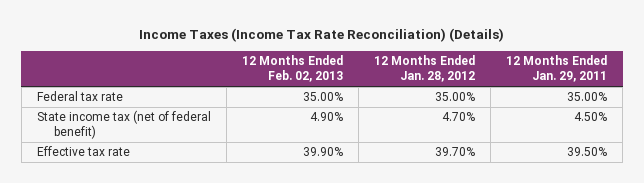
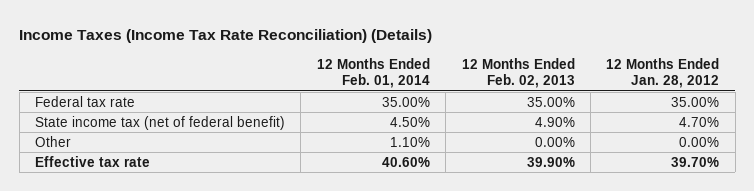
- | 12 Months Ended Feb. 02, 2013 | 12 Months Ended Jan. 28, 2012 | 12 Months Ended Jan. 29, 2011
+ | 12 Months Ended Feb. 01, 2014 | 12 Months Ended Feb. 02, 2013 | 12 Months Ended Jan. 28, 2012
+ Other | 1.10% | 0.00% | 0.00%

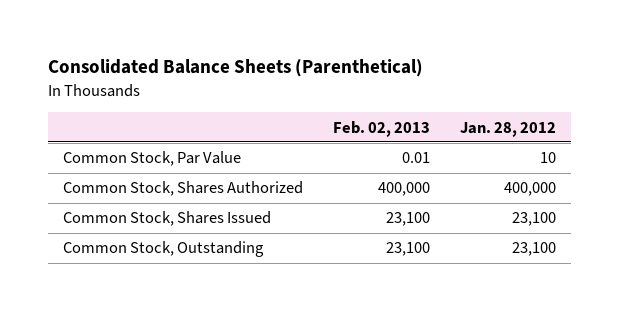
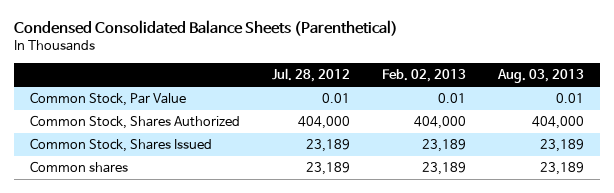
- Consolidated Balance Sheets (Parenthetical)
+ Condensed Consolidated Balance Sheets (Parenthetical)
- | Feb. 02, 2013 | Jan. 28, 2012
+ | Jul. 28, 2012 | Feb. 02, 2013 | Aug. 03, 2013
- Common Stock, Shares Authorized | 400,000 | 400,000
- Common Stock, Shares Issued | 23,100 | 23,100
- Common Stock, Outstanding | 23,100 | 23,100
+ Common Stock, Shares Authorized | 404,000 | 404,000 | 404,000
+ Common Stock, Shares Issued | 23,189 | 23,189 | 23,189
+ Common shares | 23,189 | 23,189 | 23,189

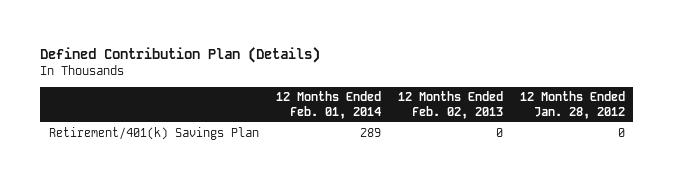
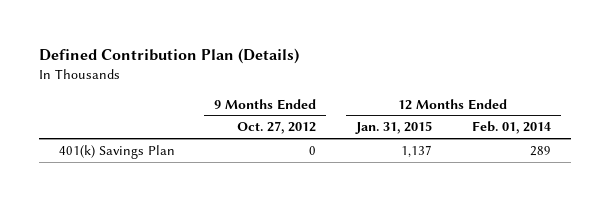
- | 12 Months Ended Feb. 01, 2014 | 12 Months Ended Feb. 02, 2013 | 12 Months Ended Jan. 28, 2012
+ | 9 Months Ended Oct. 27, 2012 | 12 Months Ended Jan. 31, 2015 | 12 Months Ended Feb. 01, 2014
- Retirement/401(k) Savings Plan | 289 | 0 | 0
+ 401(k) Savings Plan | 0 | 1,137 | 289

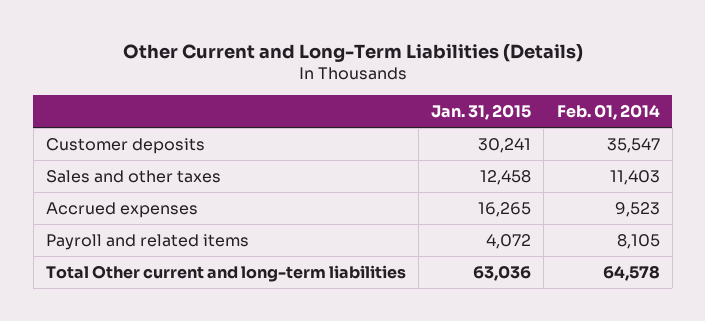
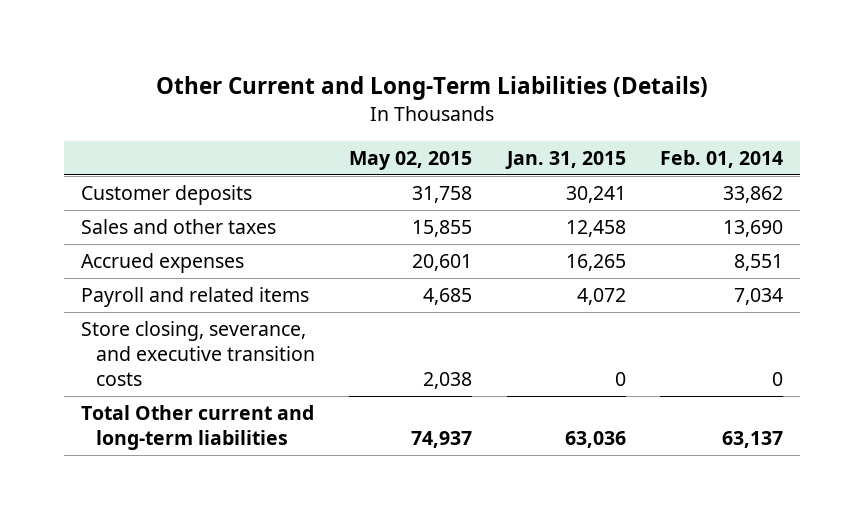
- | Jan. 31, 2015 | Feb. 01, 2014
+ | May 02, 2015 | Jan. 31, 2015 | Feb. 01, 2014
- Customer deposits | 30,241 | 35,547
- Sales and other taxes | 12,458 | 11,403
- Accrued expenses | 16,265 | 9,523
- Payroll and related items | 4,072 | 8,105
- Total Other current and long-term liabilities | 63,036 | 64,578
+ Customer deposits | 31,758 | 30,241 | 33,862
+ Sales and other taxes | 15,855 | 12,458 | 13,690
+ Accrued expenses | 20,601 | 16,265 | 8,551
+ Payroll and related items | 4,685 | 4,072 | 7,034
+ Store closing, severance, and executive transition costs | 2,038 | 0 | 0
+ Total Other current and long-term liabilities | 74,937 | 63,036 | 63,137

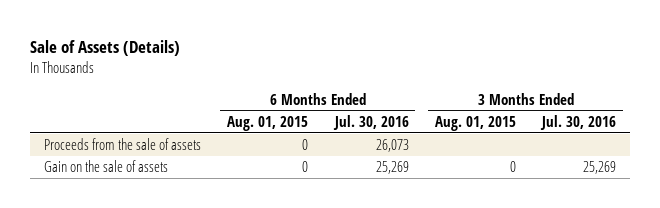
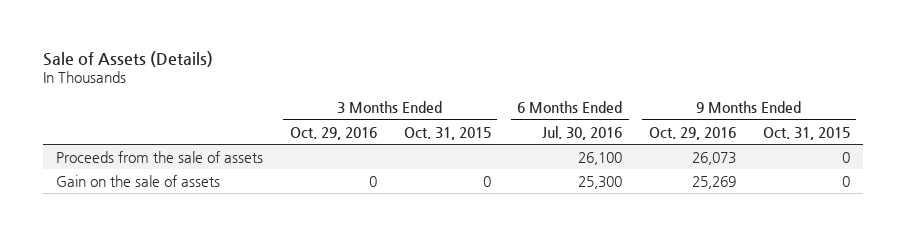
- | 6 Months Ended Aug. 01, 2015 | 6 Months Ended Jul. 30, 2016 | 3 Months Ended Aug. 01, 2015 | 3 Months Ended Jul. 30, 2016
+ | 3 Months Ended Oct. 29, 2016 | 3 Months Ended Oct. 31, 2015 | 6 Months Ended Jul. 30, 2016 | 9 Months Ended Oct. 29, 2016 | 9 Months Ended Oct. 31, 2015
- Proceeds from the sale of assets | 0 | 26,073 | |
- Gain on the sale of assets | 0 | 25,269 | 0 | 25,269
+ Proceeds from the sale of assets | | | 26,100 | 26,073 | 0
+ Gain on the sale of assets | 0 | 0 | 25,300 | 25,269 | 0

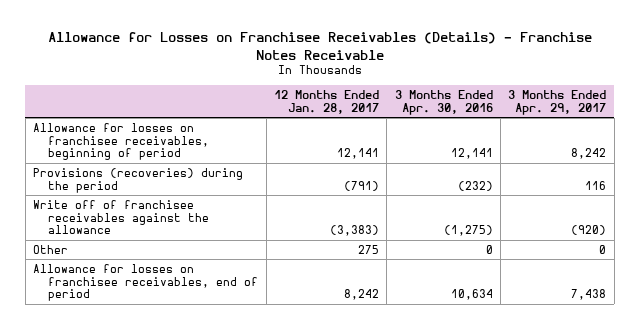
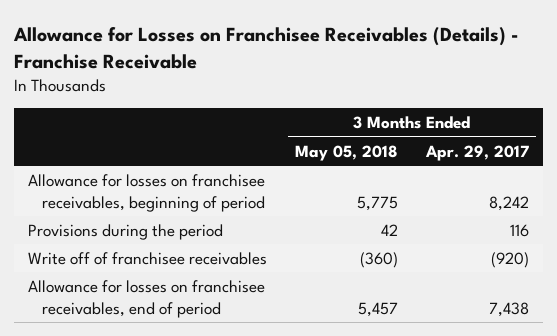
- Allowance for Losses on Franchisee Receivables (Details) - Franchise Notes Receivable
+ Allowance for Losses on Franchisee Receivables (Details) - Franchise Receivable
- | 12 Months Ended Jan. 28, 2017 | 3 Months Ended Apr. 30, 2016 | 3 Months Ended Apr. 29, 2017
+ | 3 Months Ended May 05, 2018 | 3 Months Ended Apr. 29, 2017
- Provisions (recoveries) during the period | (791) | (232) | 116
- Write off of franchisee receivables against the allowance | (3,383) | (1,275) | (920)
- Other | 275 | 0 | 0
+ Provisions during the period | 42 | 116
+ Write off of franchisee receivables | (360) | (920)

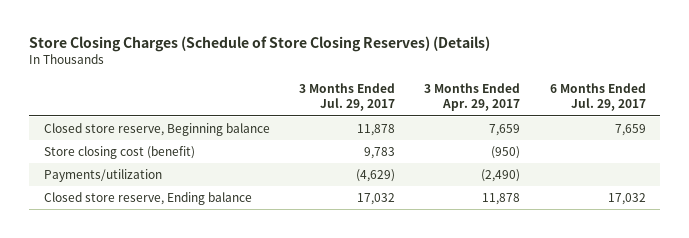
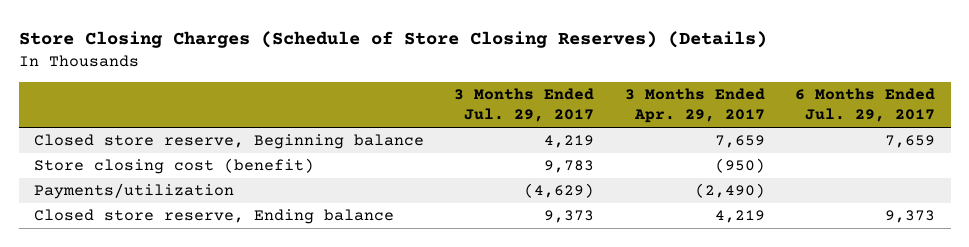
- Closed store reserve, Beginning balance | 11,878 | 7,659 | 7,659
+ Closed store reserve, Beginning balance | 4,219 | 7,659 | 7,659
- Closed store reserve, Ending balance | 17,032 | 11,878 | 17,032
+ Closed store reserve, Ending balance | 9,373 | 4,219 | 9,373

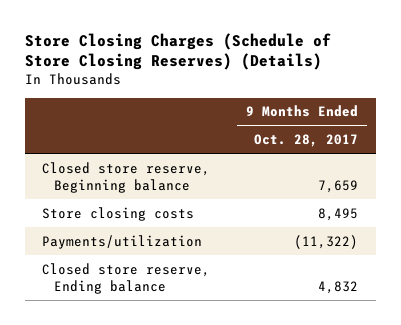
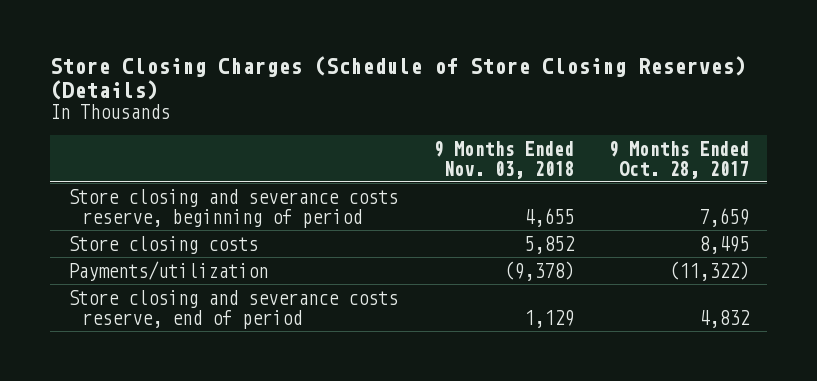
- | 9 Months Ended Oct. 28, 2017
+ | 9 Months Ended Nov. 03, 2018 | 9 Months Ended Oct. 28, 2017
- Closed store reserve, Beginning balance | 7,659
+ Store closing and severance costs reserve, beginning of period | 4,655 | 7,659
- Closed store reserve, Ending balance | 4,832
+ Store closing and severance costs reserve, end of period | 1,129 | 4,832

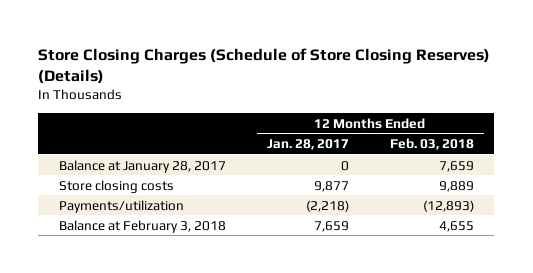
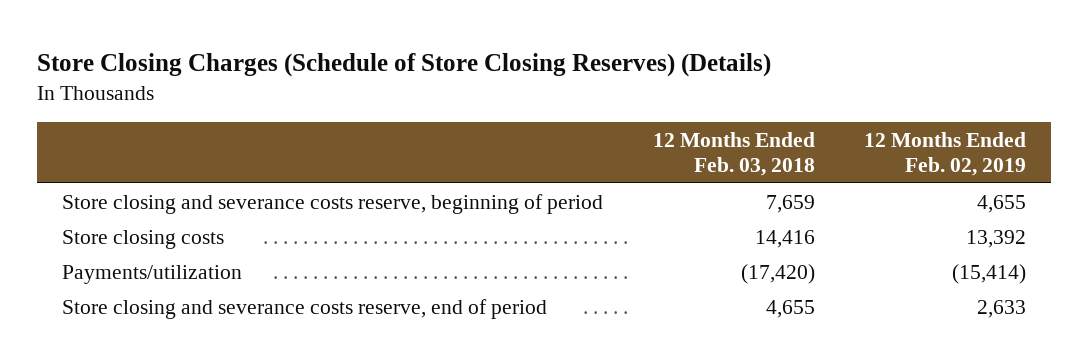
- | 12 Months Ended Jan. 28, 2017 | 12 Months Ended Feb. 03, 2018
+ | 12 Months Ended Feb. 03, 2018 | 12 Months Ended Feb. 02, 2019
- Balance at January 28, 2017 | 0 | 7,659
- Store closing costs | 9,877 | 9,889
- Payments/utilization | (2,218) | (12,893)
- Balance at February 3, 2018 | 7,659 | 4,655
+ Store closing and severance costs reserve, beginning of period | 7,659 | 4,655
+ Store closing costs | 14,416 | 13,392
+ Payments/utilization | (17,420) | (15,414)
+ Store closing and severance costs reserve, end of period | 4,655 | 2,633

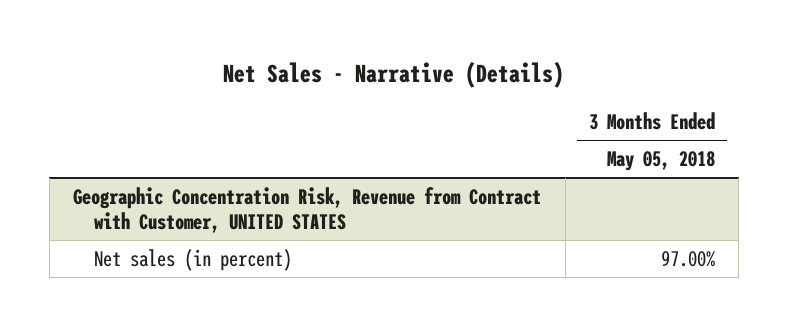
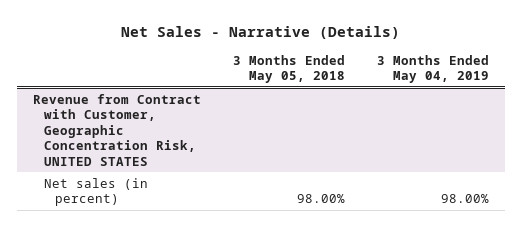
- | 3 Months Ended May 05, 2018
+ | 3 Months Ended May 05, 2018 | 3 Months Ended May 04, 2019
- Geographic Concentration Risk, Revenue from Contract with Customer, UNITED STATES
- Net sales (in percent) | 97.00%
+ Revenue from Contract with Customer, Geographic Concentration Risk, UNITED STATES
+ Net sales (in percent) | 98.00% | 98.00%

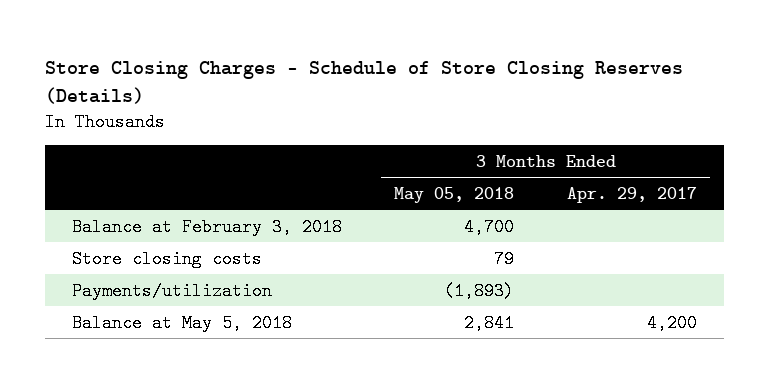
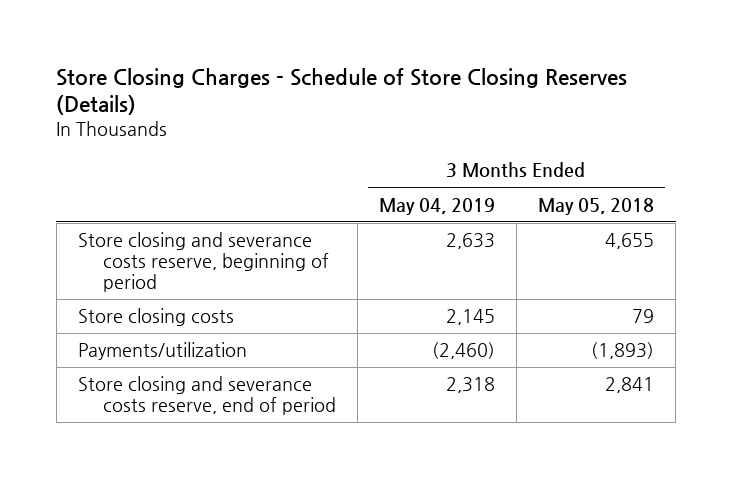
- | 3 Months Ended May 05, 2018 | 3 Months Ended Apr. 29, 2017
+ | 3 Months Ended May 04, 2019 | 3 Months Ended May 05, 2018
- Balance at February 3, 2018 | 4,700 |
+ Store closing and severance costs reserve, beginning of period | 2,633 | 4,655
- Balance at May 5, 2018 | 2,841 | 4,200
+ Store closing and severance costs reserve, end of period | 2,318 | 2,841

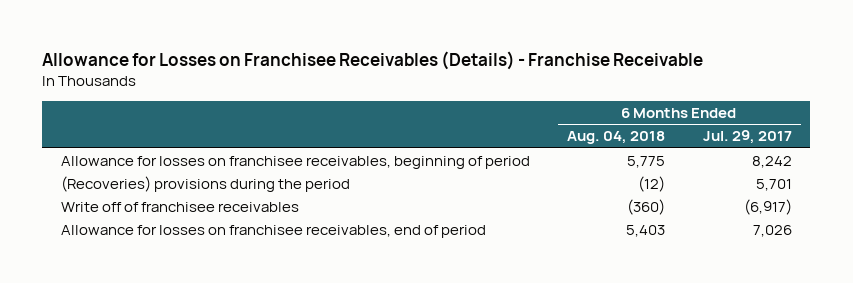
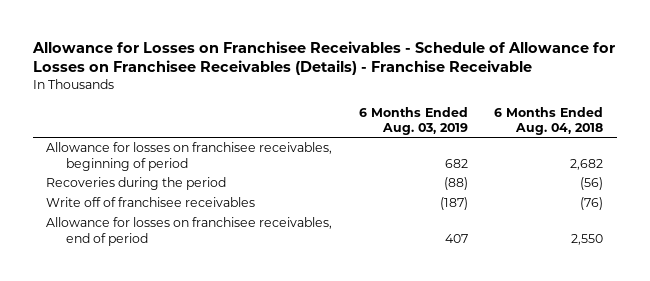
- Allowance for Losses on Franchisee Receivables (Details) - Franchise Receivable
+ Allowance for Losses on Franchisee Receivables - Schedule of Allowance for Losses on Franchisee Receivables (Details) - Franchise Receivable
- | 6 Months Ended Aug. 04, 2018 | 6 Months Ended Jul. 29, 2017
+ | 6 Months Ended Aug. 03, 2019 | 6 Months Ended Aug. 04, 2018
- Allowance for losses on franchisee receivables, beginning of period | 5,775 | 8,242
- (Recoveries) provisions during the period | (12) | 5,701
- Write off of franchisee receivables | (360) | (6,917)
- Allowance for losses on franchisee receivables, end of period | 5,403 | 7,026
+ Allowance for losses on franchisee receivables, beginning of period | 682 | 2,682
+ Recoveries during the period | (88) | (56)
+ Write off of franchisee receivables | (187) | (76)
+ Allowance for losses on franchisee receivables, end of period | 407 | 2,550

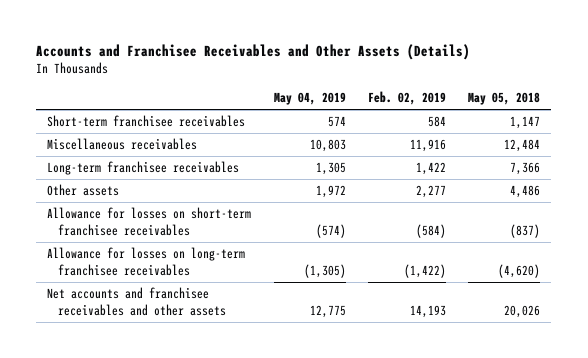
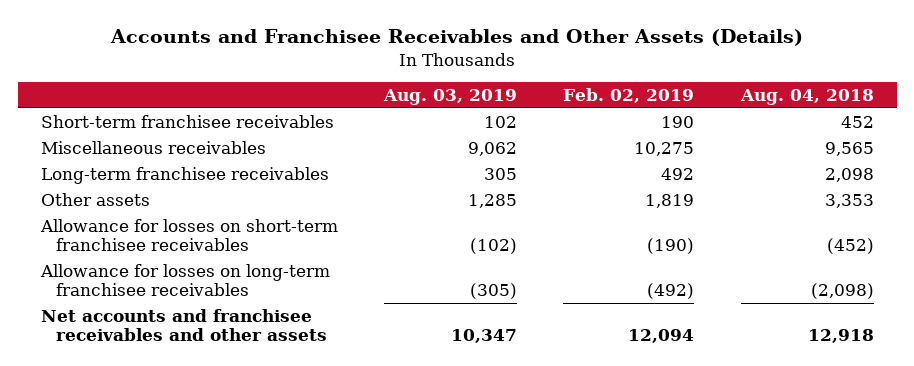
- | May 04, 2019 | Feb. 02, 2019 | May 05, 2018
+ | Aug. 03, 2019 | Feb. 02, 2019 | Aug. 04, 2018
- Short-term franchisee receivables | 574 | 584 | 1,147
- Miscellaneous receivables | 10,803 | 11,916 | 12,484
- Long-term franchisee receivables | 1,305 | 1,422 | 7,366
- Other assets | 1,972 | 2,277 | 4,486
- Allowance for losses on short-term franchisee receivables | (574) | (584) | (837)
- Allowance for losses on long-term franchisee receivables | (1,305) | (1,422) | (4,620)
- Net accounts and franchisee receivables and other assets | 12,775 | 14,193 | 20,026
+ Short-term franchisee receivables | 102 | 190 | 452
+ Miscellaneous receivables | 9,062 | 10,275 | 9,565
+ Long-term franchisee receivables | 305 | 492 | 2,098
+ Other assets | 1,285 | 1,819 | 3,353
+ Allowance for losses on short-term franchisee receivables | (102) | (190) | (452)
+ Allowance for losses on long-term franchisee receivables | (305) | (492) | (2,098)
+ Net accounts and franchisee receivables and other assets | 10,347 | 12,094 | 12,918

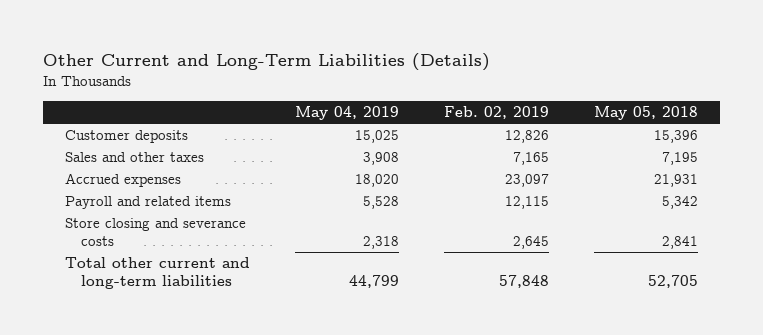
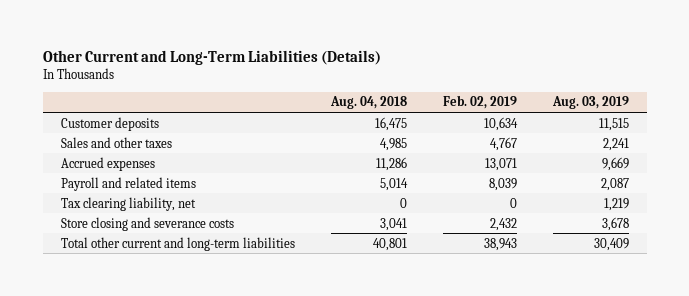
- | May 04, 2019 | Feb. 02, 2019 | May 05, 2018
+ | Aug. 04, 2018 | Feb. 02, 2019 | Aug. 03, 2019
- Customer deposits | 15,025 | 12,826 | 15,396
- Sales and other taxes | 3,908 | 7,165 | 7,195
- Accrued expenses | 18,020 | 23,097 | 21,931
- Payroll and related items | 5,528 | 12,115 | 5,342
- Store closing and severance costs | 2,318 | 2,645 | 2,841
- Total other current and long-term liabilities | 44,799 | 57,848 | 52,705
+ Customer deposits | 16,475 | 10,634 | 11,515
+ Sales and other taxes | 4,985 | 4,767 | 2,241
+ Accrued expenses | 11,286 | 13,071 | 9,669
+ Payroll and related items | 5,014 | 8,039 | 2,087
+ Tax clearing liability, net | 0 | 0 | 1,219
+ Store closing and severance costs | 3,041 | 2,432 | 3,678
+ Total other current and long-term liabilities | 40,801 | 38,943 | 30,409

